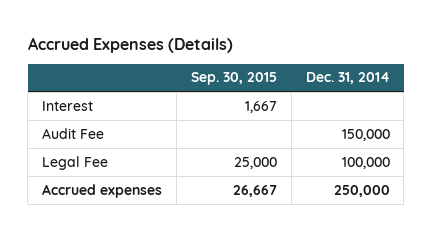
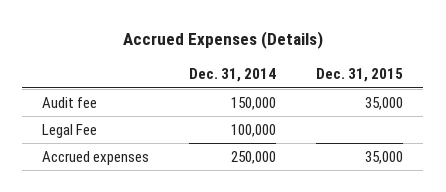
- | Sep. 30, 2015 | Dec. 31, 2014
+ | Dec. 31, 2014 | Dec. 31, 2015
- Interest | 1,667 |
- Audit Fee | | 150,000
+ Audit fee | 150,000 | 35,000

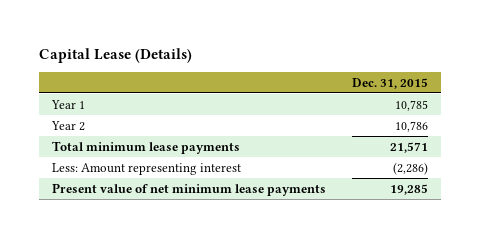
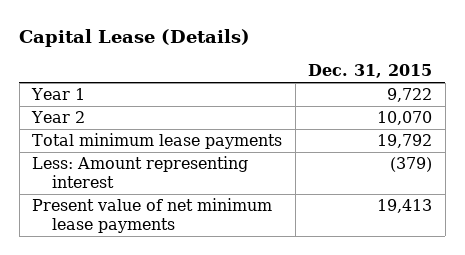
- Year 1 | 10,785
- Year 2 | 10,786
- Total minimum lease payments | 21,571
- Less: Amount representing interest | (2,286)
- Present value of net minimum lease payments | 19,285
+ Year 1 | 9,722
+ Year 2 | 10,070
+ Total minimum lease payments | 19,792
+ Less: Amount representing interest | (379)
+ Present value of net minimum lease payments | 19,413

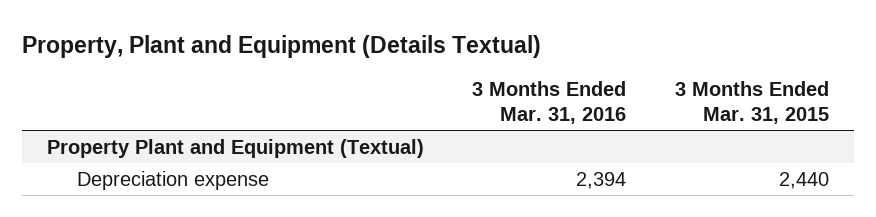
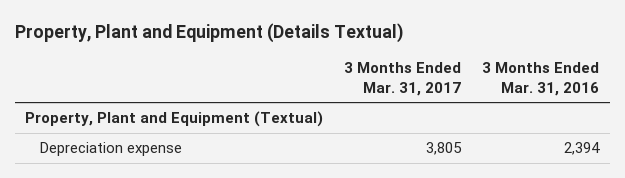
- | 3 Months Ended Mar. 31, 2016 | 3 Months Ended Mar. 31, 2015
+ | 3 Months Ended Mar. 31, 2017 | 3 Months Ended Mar. 31, 2016
- Property Plant and Equipment (Textual)
+ Property, Plant and Equipment (Textual)

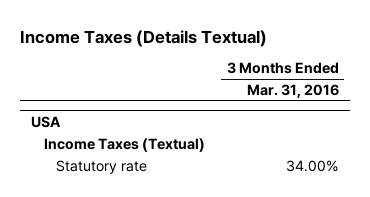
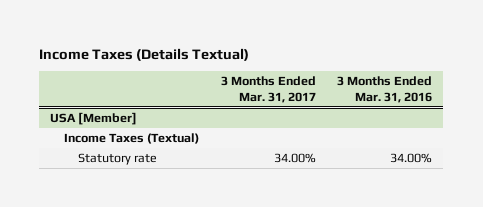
- | 3 Months Ended Mar. 31, 2016
+ | 3 Months Ended Mar. 31, 2017 | 3 Months Ended Mar. 31, 2016
- USA
+ USA [Member]

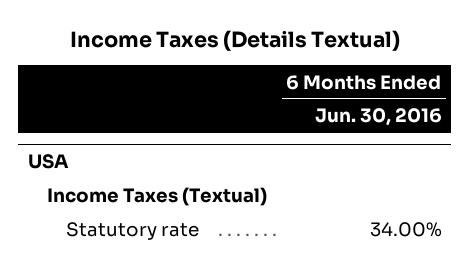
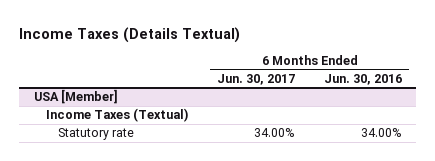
- | 6 Months Ended Jun. 30, 2016
+ | 6 Months Ended Jun. 30, 2017 | 6 Months Ended Jun. 30, 2016
- USA
+ USA [Member]

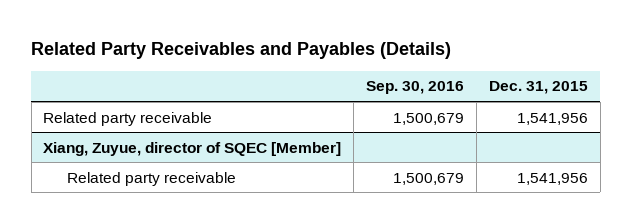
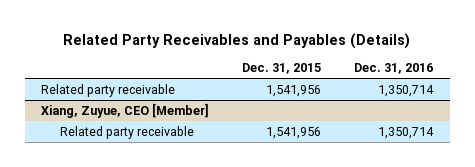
- | Sep. 30, 2016 | Dec. 31, 2015
+ | Dec. 31, 2015 | Dec. 31, 2016
- Xiang, Zuyue, director of SQEC [Member]
+ Xiang, Zuyue, CEO [Member]

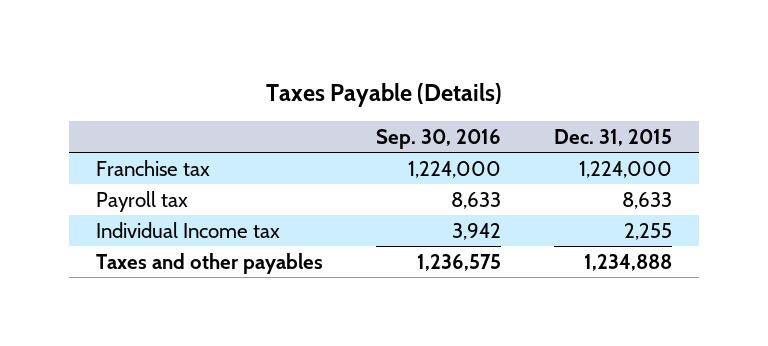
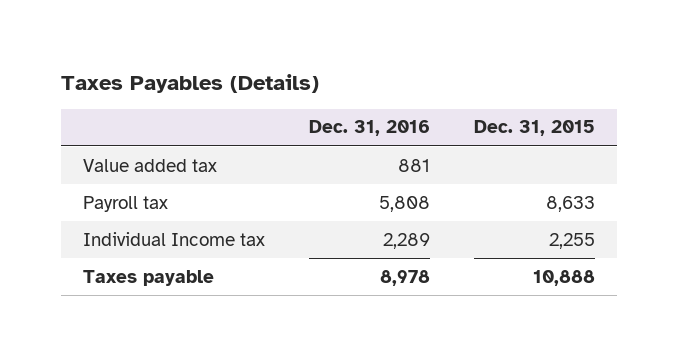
- Taxes Payable (Details)
+ Taxes Payables (Details)
- | Sep. 30, 2016 | Dec. 31, 2015
+ | Dec. 31, 2016 | Dec. 31, 2015
- Franchise tax | 1,224,000 | 1,224,000
+ Value added tax | 881 |
- Taxes and other payables | 1,236,575 | 1,234,888
+ Taxes payable | 8,978 | 10,888

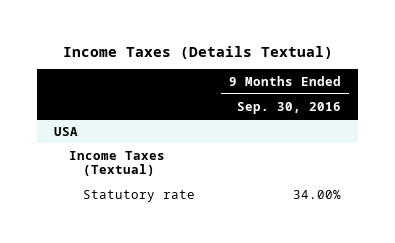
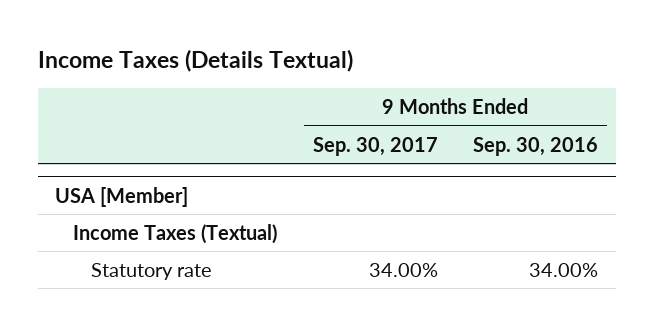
- | 9 Months Ended Sep. 30, 2016
+ | 9 Months Ended Sep. 30, 2017 | 9 Months Ended Sep. 30, 2016
- USA
+ USA [Member]

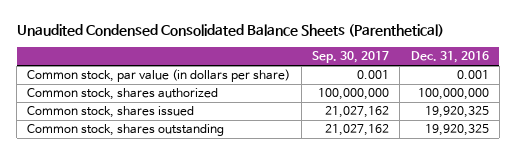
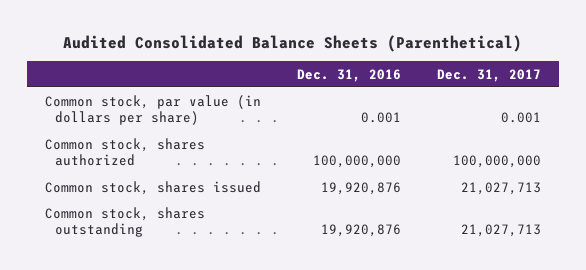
- Unaudited Condensed Consolidated Balance Sheets (Parenthetical)
+ Audited Consolidated Balance Sheets (Parenthetical)
- | Sep. 30, 2017 | Dec. 31, 2016
+ | Dec. 31, 2016 | Dec. 31, 2017
- Common stock, shares issued | 21,027,162 | 19,920,325
- Common stock, shares outstanding | 21,027,162 | 19,920,325
+ Common stock, shares issued | 19,920,876 | 21,027,713
+ Common stock, shares outstanding | 19,920,876 | 21,027,713

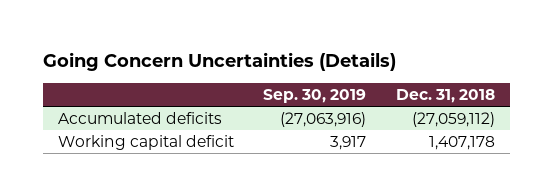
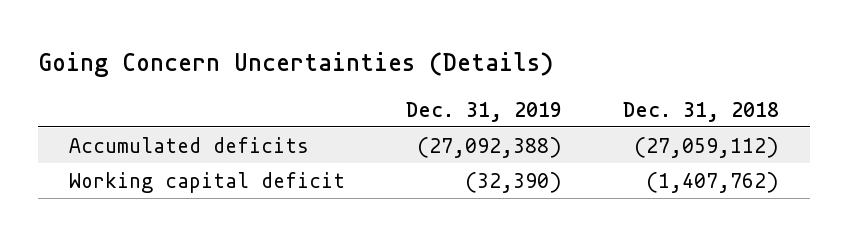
- | Sep. 30, 2019 | Dec. 31, 2018
+ | Dec. 31, 2019 | Dec. 31, 2018
- Working capital deficit | 3,917 | 1,407,178
+ Working capital deficit | (32,390) | (1,407,762)

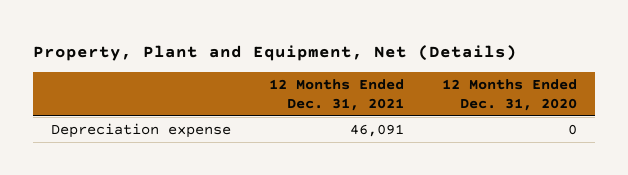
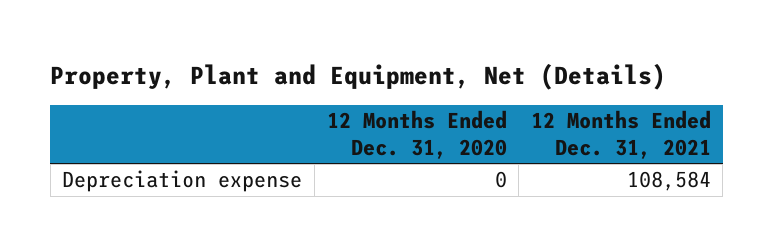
- | 12 Months Ended Dec. 31, 2021 | 12 Months Ended Dec. 31, 2020
+ | 12 Months Ended Dec. 31, 2020 | 12 Months Ended Dec. 31, 2021
- Depreciation expense | 46,091 | 0
+ Depreciation expense | 0 | 108,584

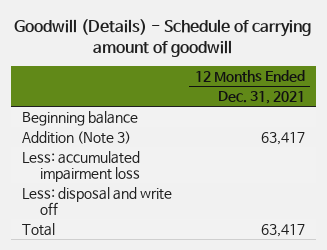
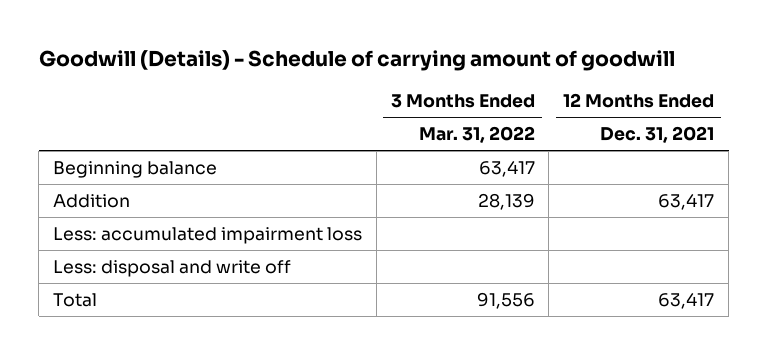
- | 12 Months Ended Dec. 31, 2021
+ | 3 Months Ended Mar. 31, 2022 | 12 Months Ended Dec. 31, 2021
- Addition (Note 3) | 63,417
+ Addition | 28,139 | 63,417

